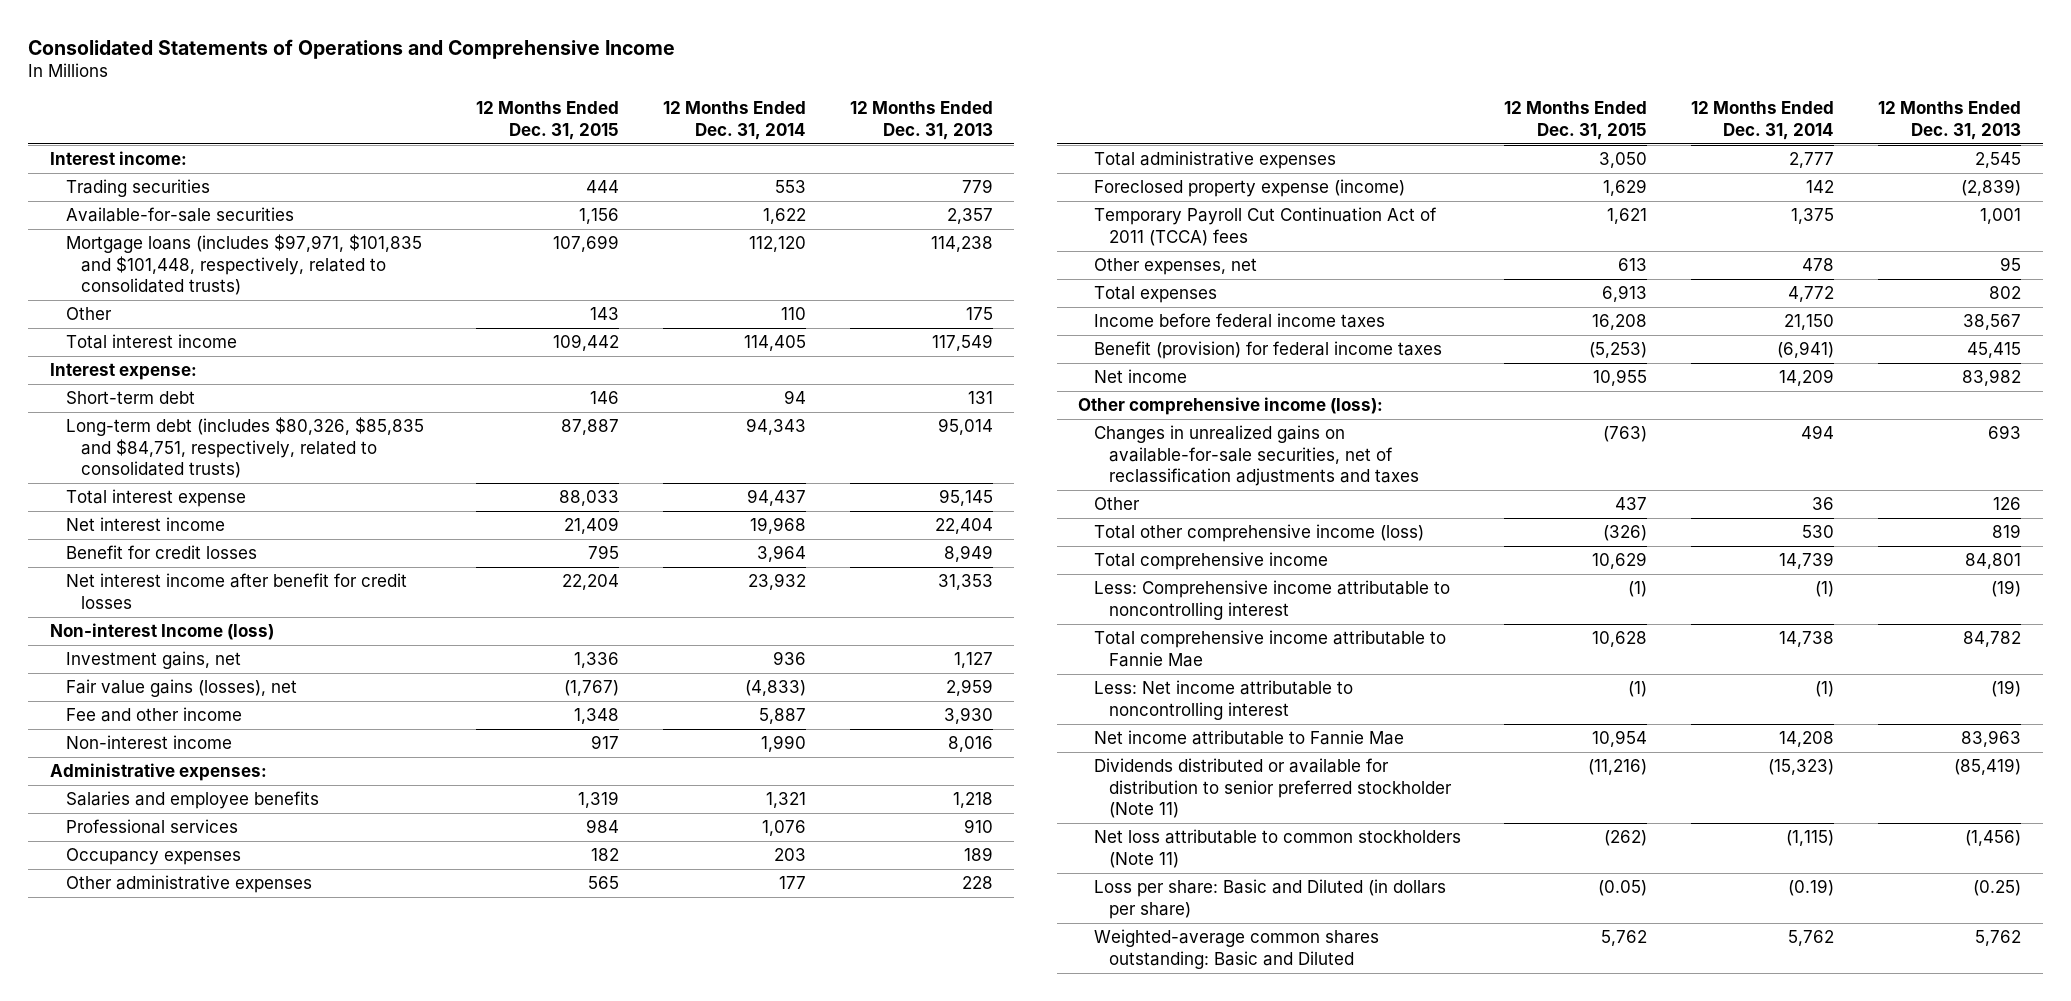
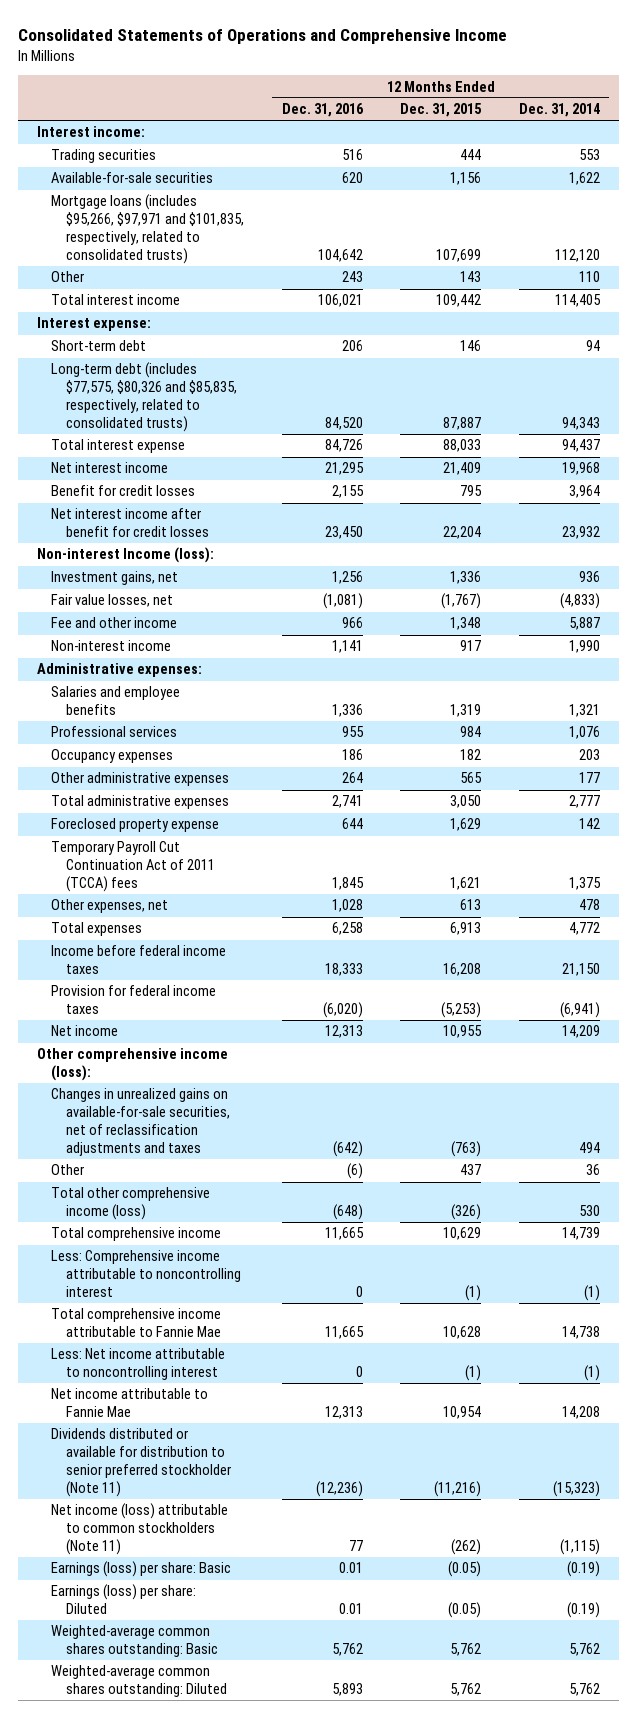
- | 12 Months Ended Dec. 31, 2015 | 12 Months Ended Dec. 31, 2014 | 12 Months Ended Dec. 31, 2013
+ | 12 Months Ended Dec. 31, 2016 | 12 Months Ended Dec. 31, 2015 | 12 Months Ended Dec. 31, 2014
- Mortgage loans (includes $97,971, $101,835 and $101,448, respectively, related to consolidated trusts) | 107,699 | 112,120 | 114,238
+ Mortgage loans (includes $95,266, $97,971 and $101,835, respectively, related to consolidated trusts) | 104,642 | 107,699 | 112,120
- Long-term debt (includes $80,326, $85,835 and $84,751, respectively, related to consolidated trusts) | 87,887 | 94,343 | 95,014
+ Long-term debt (includes $77,575, $80,326 and $85,835, respectively, related to consolidated trusts) | 84,520 | 87,887 | 94,343
- Non-interest Income (loss)
+ Non-interest Income (loss):
- Fair value gains (losses), net | (1,767) | (4,833) | 2,959
+ Fair value losses, net | (1,081) | (1,767) | (4,833)
- Foreclosed property expense (income) | 1,629 | 142 | (2,839)
+ Foreclosed property expense | 644 | 1,629 | 142
- Benefit (provision) for federal income taxes | (5,253) | (6,941) | 45,415
+ Provision for federal income taxes | (6,020) | (5,253) | (6,941)
- Net loss attributable to common stockholders (Note 11) | (262) | (1,115) | (1,456)
- Loss per share: Basic and Diluted (in dollars per share) | (0.05) | (0.19) | (0.25)
- Weighted-average common shares outstanding: Basic and Diluted | 5,762 | 5,762 | 5,762
+ Net income (loss) attributable to common stockholders (Note 11) | 77 | (262) | (1,115)
+ Earnings (loss) per share: Basic | 0.01 | (0.05) | (0.19)
+ Earnings (loss) per share: Diluted | 0.01 | (0.05) | (0.19)
+ Weighted-average common shares outstanding: Basic | 5,762 | 5,762 | 5,762
+ Weighted-average common shares outstanding: Diluted | 5,893 | 5,762 | 5,762

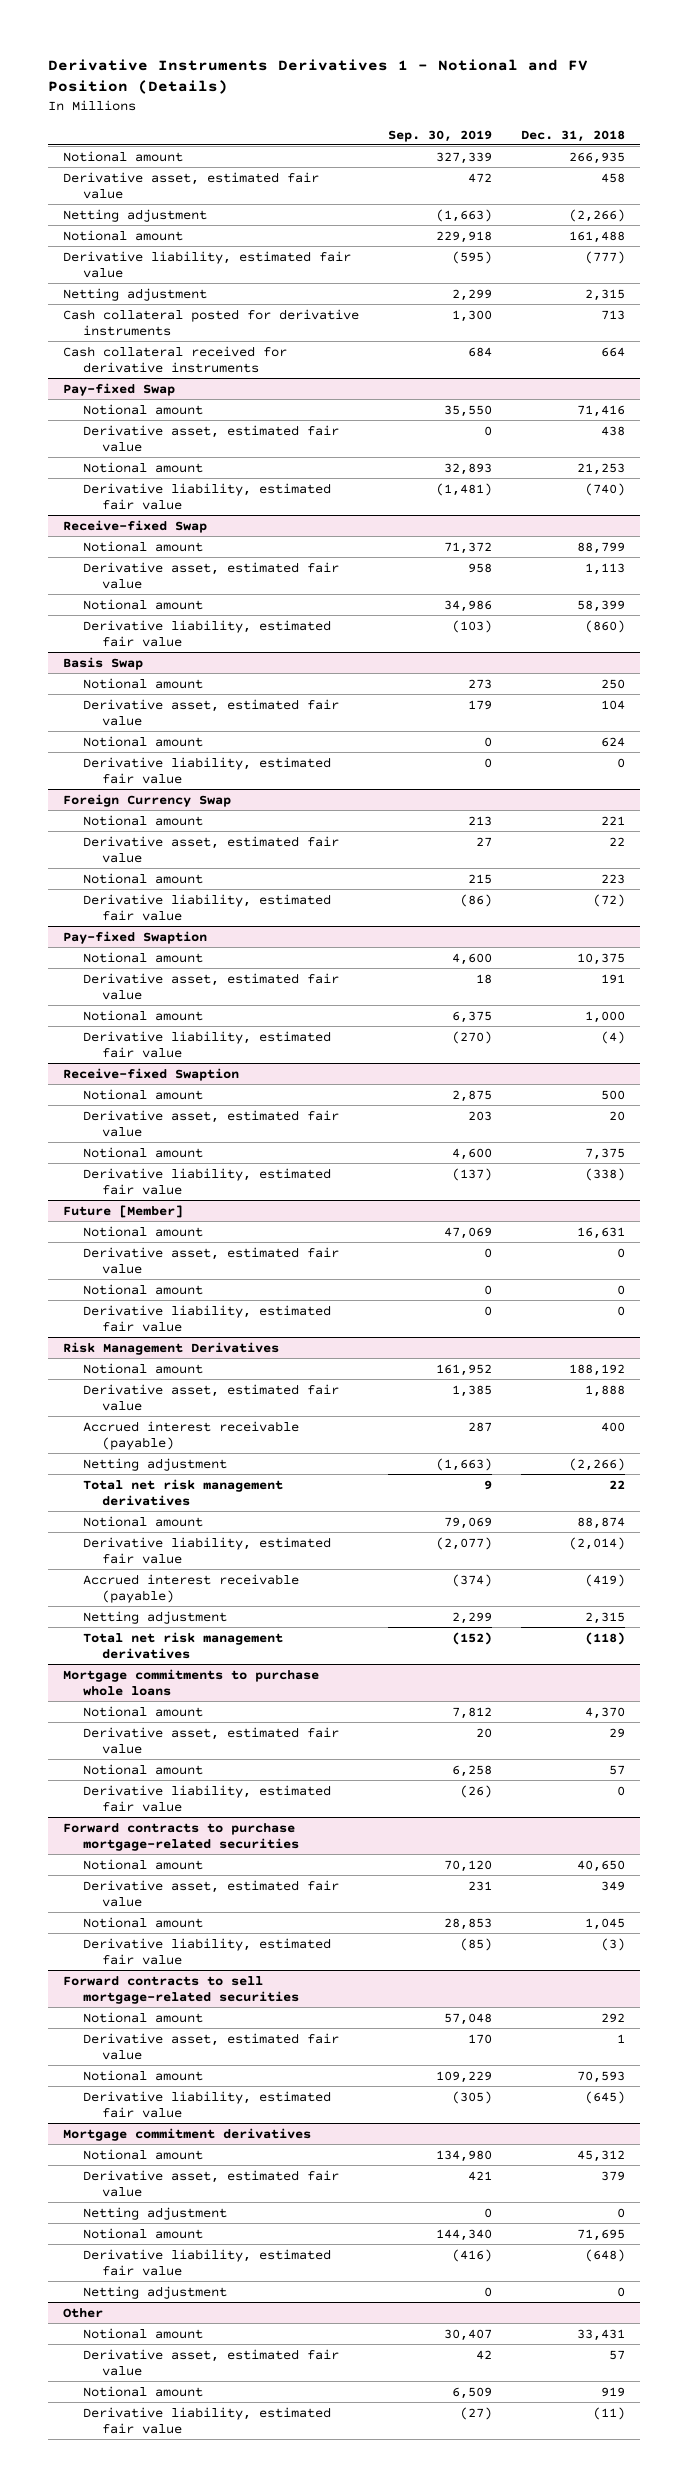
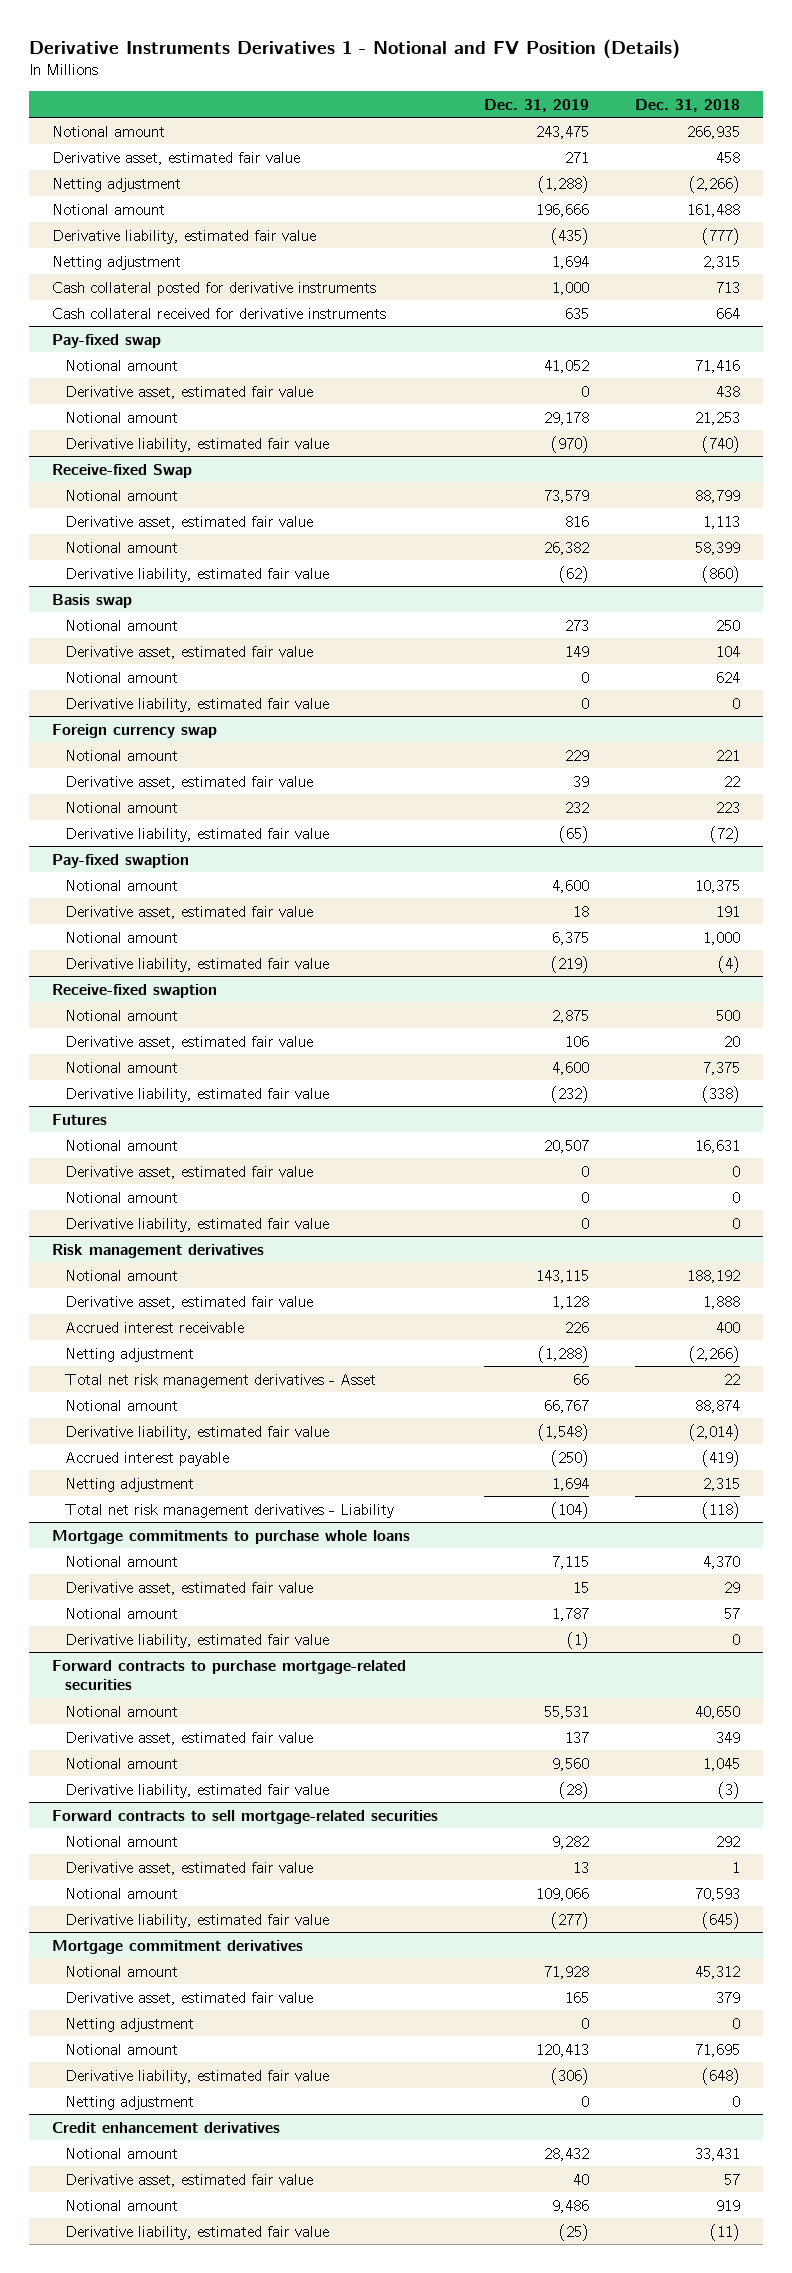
- | Sep. 30, 2019 | Dec. 31, 2018
+ | Dec. 31, 2019 | Dec. 31, 2018
- Pay-fixed Swap
+ Pay-fixed swap
- Basis Swap
+ Basis swap
- Foreign Currency Swap
+ Foreign currency swap
- Pay-fixed Swaption
+ Pay-fixed swaption
- Receive-fixed Swaption
+ Receive-fixed swaption
- Future [Member]
+ Futures
- Risk Management Derivatives
+ Risk management derivatives
- Accrued interest receivable (payable) | 287 | 400
+ Accrued interest receivable | 226 | 400
- Total net risk management derivatives | 9 | 22
+ Total net risk management derivatives - Asset | 66 | 22
- Accrued interest receivable (payable) | (374) | (419)
+ Accrued interest payable | (250) | (419)
- Total net risk management derivatives | (152) | (118)
+ Total net risk management derivatives - Liability | (104) | (118)
- Other
+ Credit enhancement derivatives

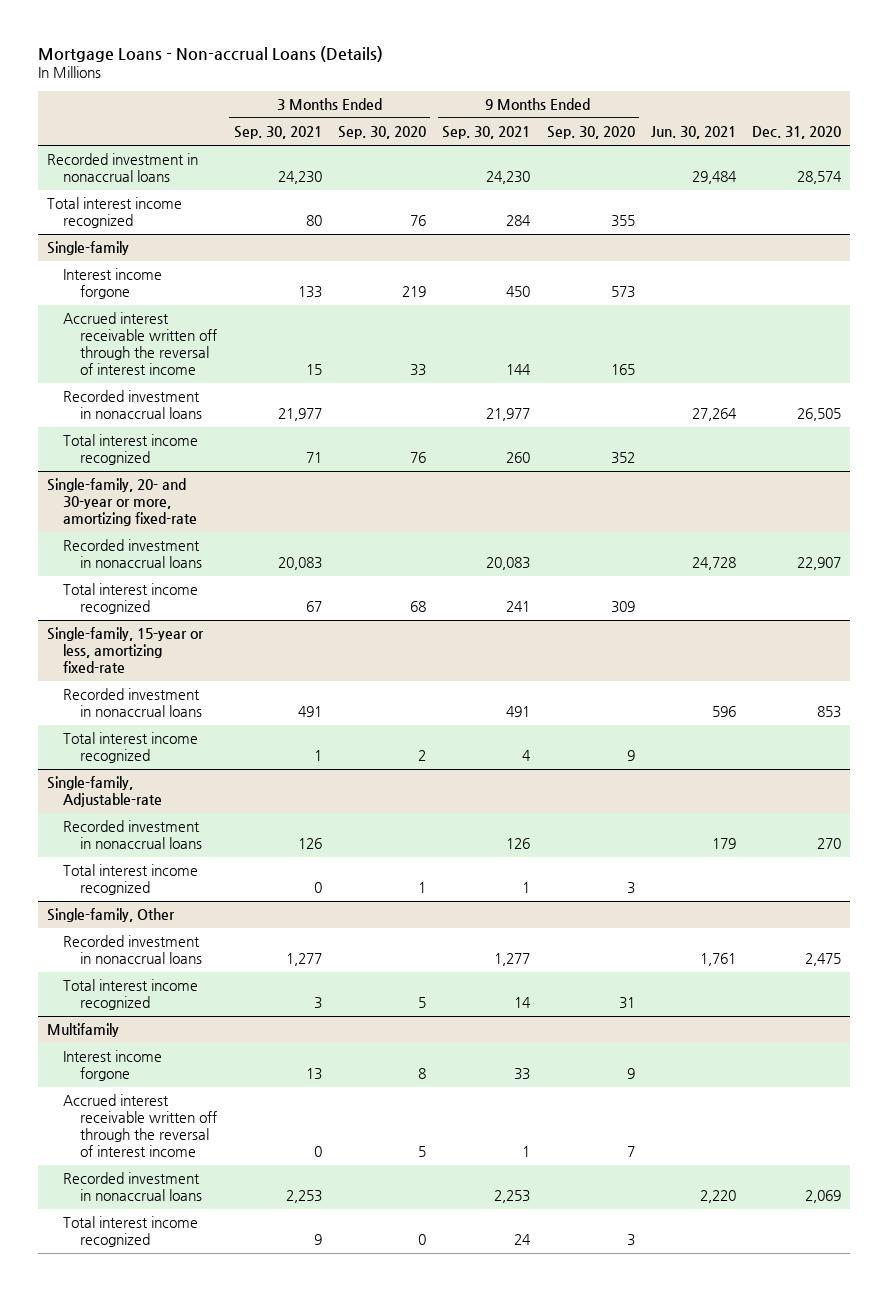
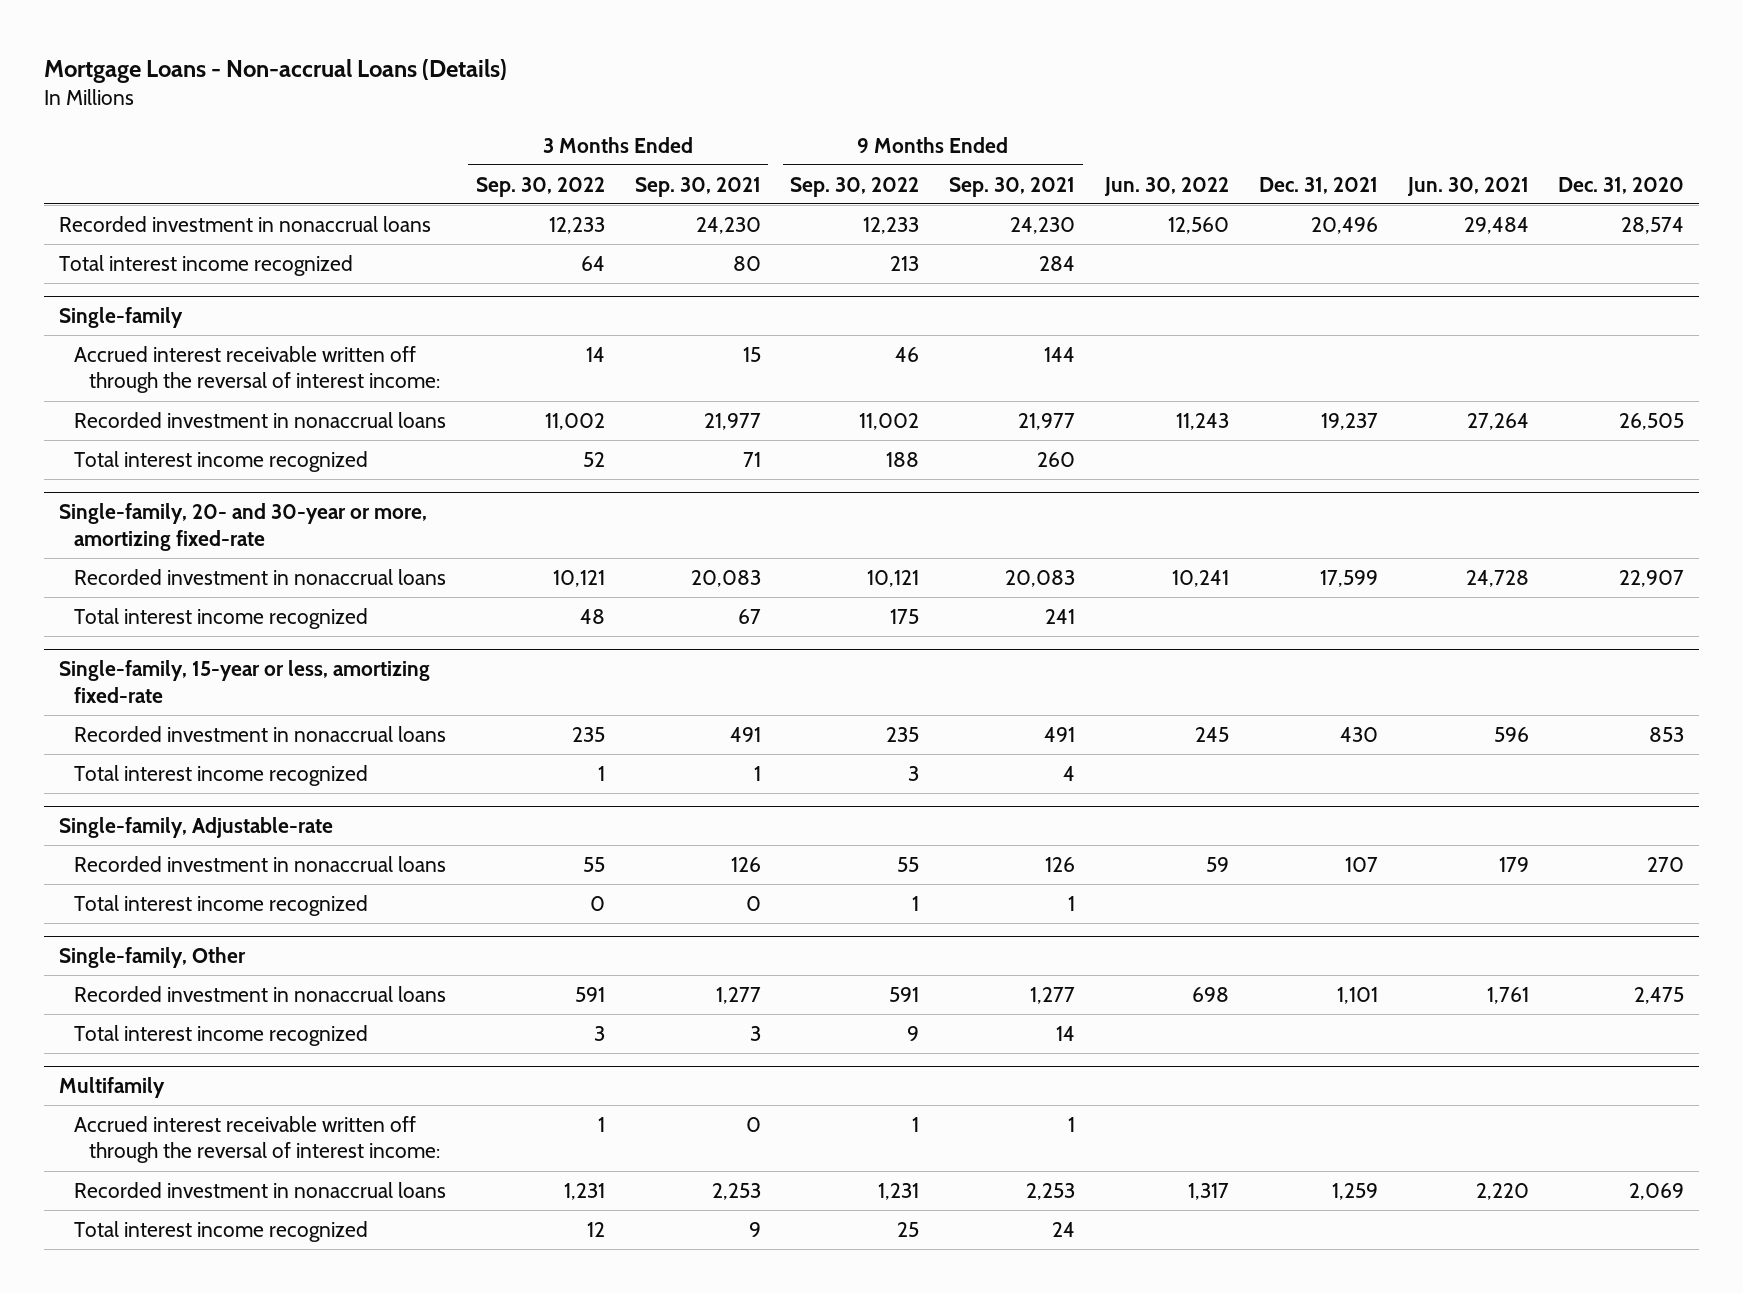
- | 3 Months Ended Sep. 30, 2021 | 3 Months Ended Sep. 30, 2020 | 9 Months Ended Sep. 30, 2021 | 9 Months Ended Sep. 30, 2020 | Jun. 30, 2021 | Dec. 31, 2020
+ | 3 Months Ended Sep. 30, 2022 | 3 Months Ended Sep. 30, 2021 | 9 Months Ended Sep. 30, 2022 | 9 Months Ended Sep. 30, 2021 | Jun. 30, 2022 | Dec. 31, 2021 | Jun. 30, 2021 | Dec. 31, 2020
@ Single-family
- Interest income forgone | 133 | 219 | 450 | 573 | |
- Accrued interest receivable written off through the reversal of interest income | 15 | 33 | 144 | 165 | |
+ Accrued interest receivable written off through the reversal of interest income: | 14 | 15 | 46 | 144 | | | |
@ Multifamily
- Interest income forgone | 13 | 8 | 33 | 9 | |
- Accrued interest receivable written off through the reversal of interest income | 0 | 5 | 1 | 7 | |
+ Accrued interest receivable written off through the reversal of interest income: | 1 | 0 | 1 | 1 | | | |

